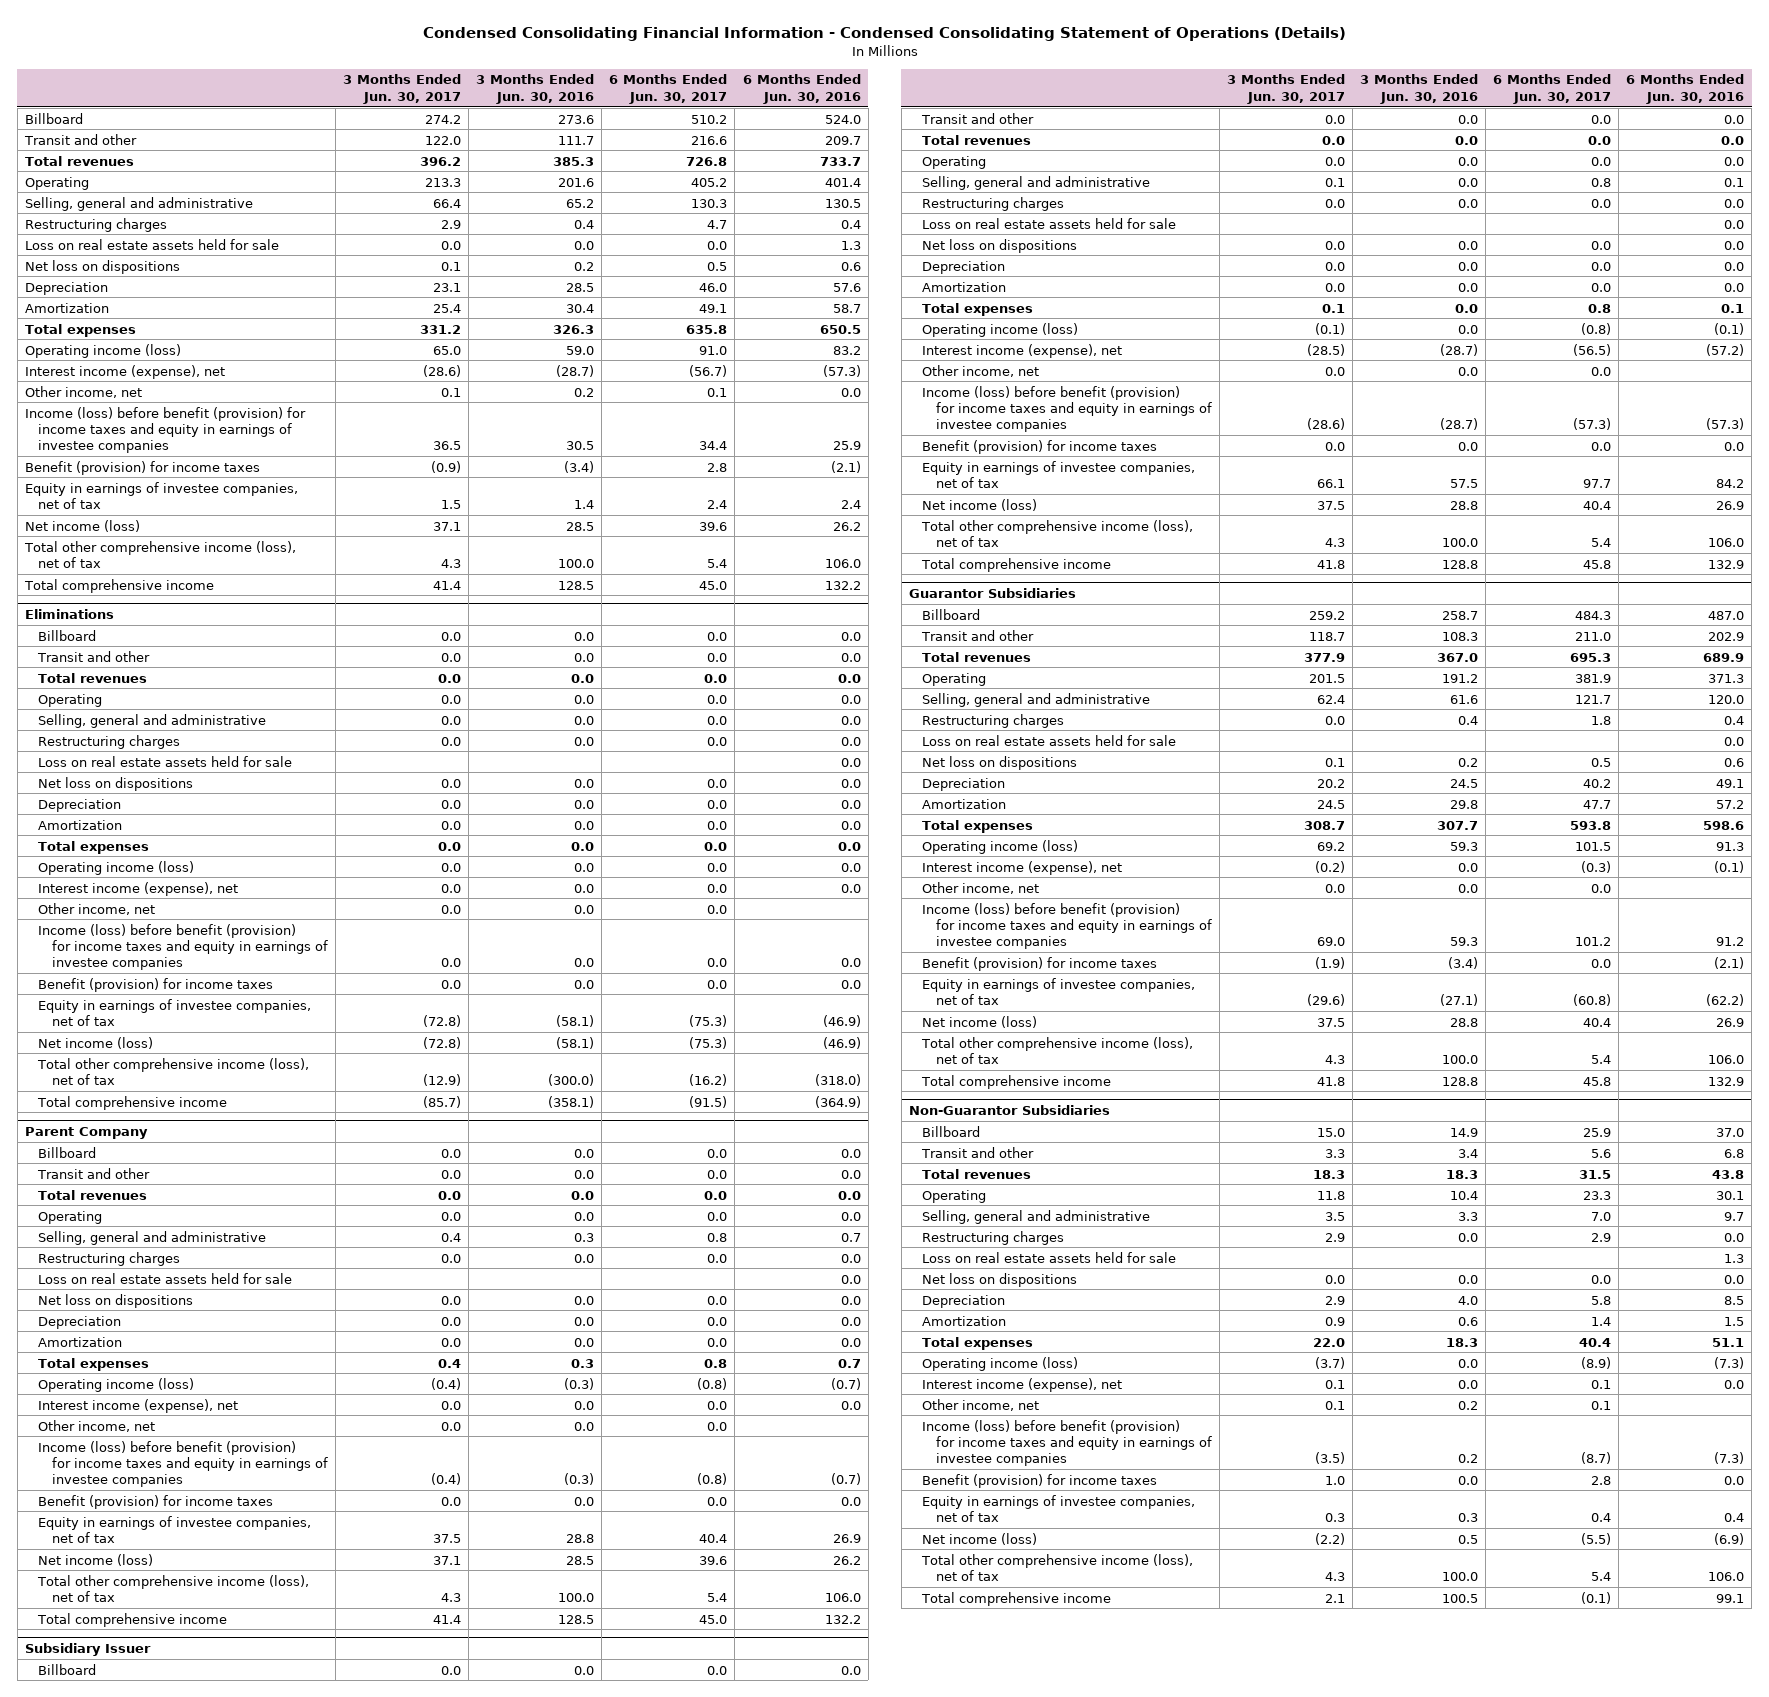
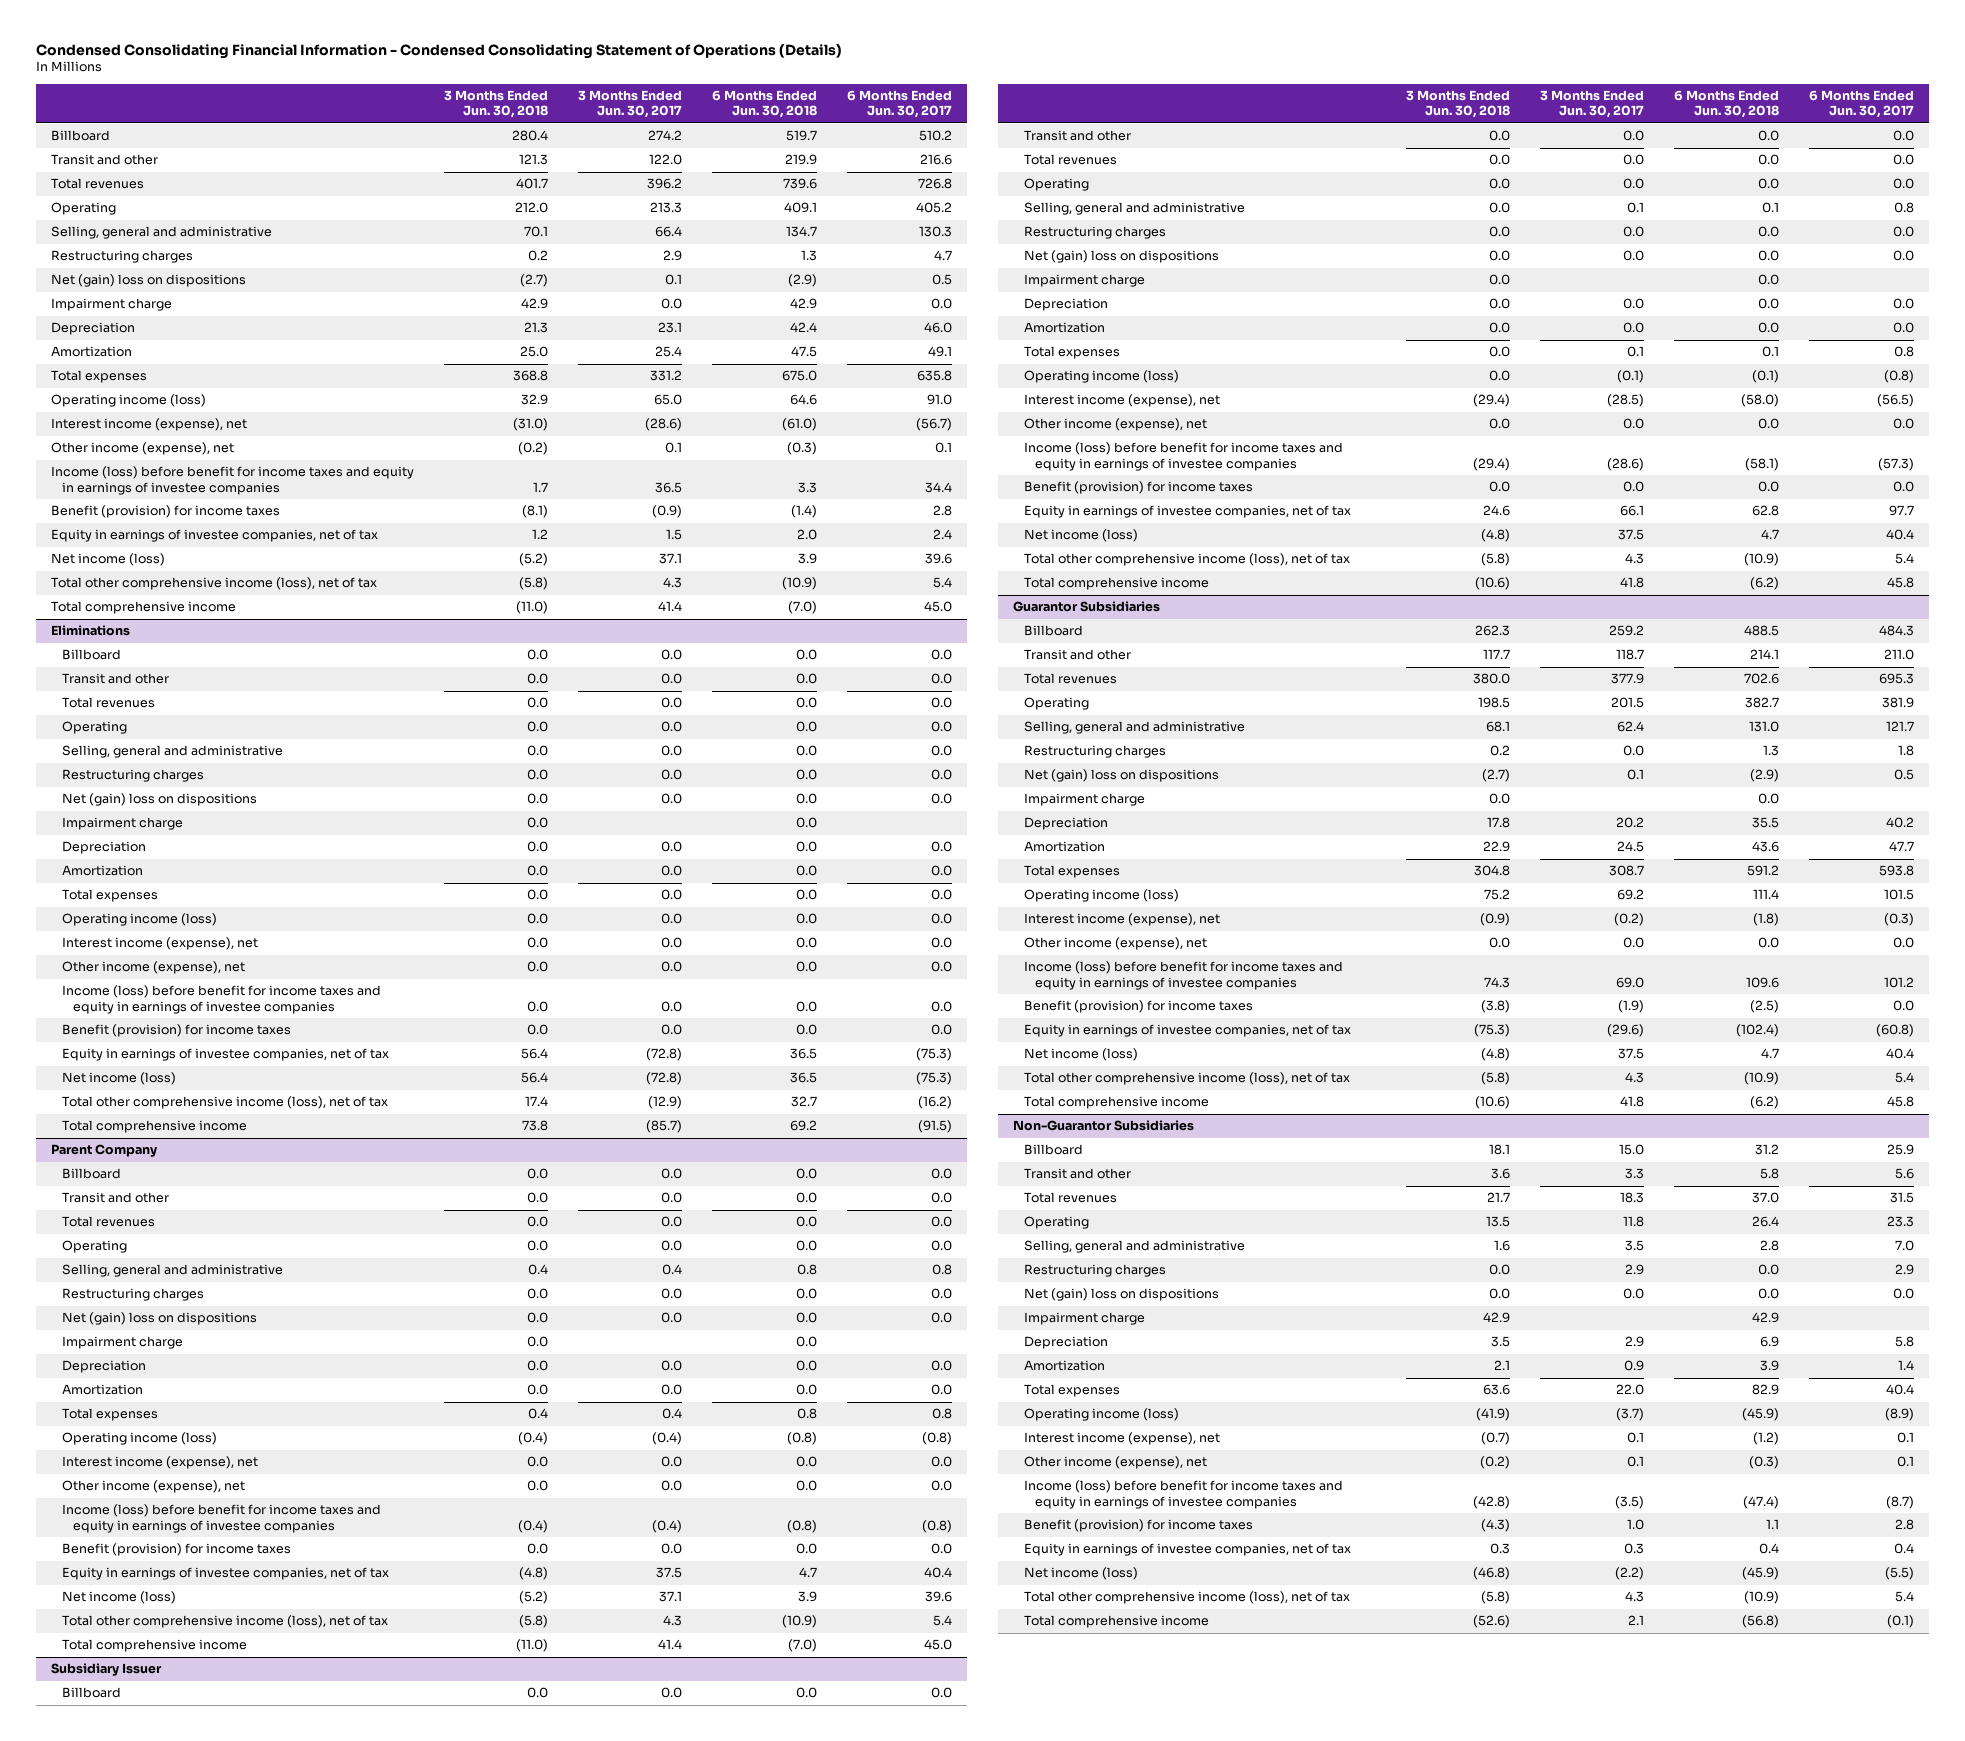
- | 3 Months Ended Jun. 30, 2017 | 3 Months Ended Jun. 30, 2016 | 6 Months Ended Jun. 30, 2017 | 6 Months Ended Jun. 30, 2016
+ | 3 Months Ended Jun. 30, 2018 | 3 Months Ended Jun. 30, 2017 | 6 Months Ended Jun. 30, 2018 | 6 Months Ended Jun. 30, 2017
- Loss on real estate assets held for sale | 0.0 | 0.0 | 0.0 | 1.3
- Net loss on dispositions | 0.1 | 0.2 | 0.5 | 0.6
+ Net (gain) loss on dispositions | (2.7) | 0.1 | (2.9) | 0.5
+ Impairment charge | 42.9 | 0.0 | 42.9 | 0.0
- Other income, net | 0.1 | 0.2 | 0.1 | 0.0
- Income (loss) before benefit (provision) for income taxes and equity in earnings of investee companies | 36.5 | 30.5 | 34.4 | 25.9
+ Other income (expense), net | (0.2) | 0.1 | (0.3) | 0.1
+ Income (loss) before benefit for income taxes and equity in earnings of investee companies | 1.7 | 36.5 | 3.3 | 34.4
@ Eliminations
- Loss on real estate assets held for sale | | | | 0.0
- Net loss on dispositions | 0.0 | 0.0 | 0.0 | 0.0
+ Net (gain) loss on dispositions | 0.0 | 0.0 | 0.0 | 0.0
+ Impairment charge | 0.0 | | 0.0 |
- Other income, net | 0.0 | 0.0 | 0.0 |
- Income (loss) before benefit (provision) for income taxes and equity in earnings of investee companies | 0.0 | 0.0 | 0.0 | 0.0
+ Other income (expense), net | 0.0 | 0.0 | 0.0 | 0.0
+ Income (loss) before benefit for income taxes and equity in earnings of investee companies | 0.0 | 0.0 | 0.0 | 0.0
@ Parent Company
- Loss on real estate assets held for sale | | | | 0.0
- Net loss on dispositions | 0.0 | 0.0 | 0.0 | 0.0
+ Net (gain) loss on dispositions | 0.0 | 0.0 | 0.0 | 0.0
+ Impairment charge | 0.0 | | 0.0 |
- Other income, net | 0.0 | 0.0 | 0.0 |
- Income (loss) before benefit (provision) for income taxes and equity in earnings of investee companies | (0.4) | (0.3) | (0.8) | (0.7)
+ Other income (expense), net | 0.0 | 0.0 | 0.0 | 0.0
+ Income (loss) before benefit for income taxes and equity in earnings of investee companies | (0.4) | (0.4) | (0.8) | (0.8)
@ Subsidiary Issuer
- Loss on real estate assets held for sale | | | | 0.0
- Net loss on dispositions | 0.0 | 0.0 | 0.0 | 0.0
+ Net (gain) loss on dispositions | 0.0 | 0.0 | 0.0 | 0.0
+ Impairment charge | 0.0 | | 0.0 |
- Other income, net | 0.0 | 0.0 | 0.0 |
- Income (loss) before benefit (provision) for income taxes and equity in earnings of investee companies | (28.6) | (28.7) | (57.3) | (57.3)
+ Other income (expense), net | 0.0 | 0.0 | 0.0 | 0.0
+ Income (loss) before benefit for income taxes and equity in earnings of investee companies | (29.4) | (28.6) | (58.1) | (57.3)
@ Guarantor Subsidiaries
- Loss on real estate assets held for sale | | | | 0.0
- Net loss on dispositions | 0.1 | 0.2 | 0.5 | 0.6
+ Net (gain) loss on dispositions | (2.7) | 0.1 | (2.9) | 0.5
+ Impairment charge | 0.0 | | 0.0 |
- Other income, net | 0.0 | 0.0 | 0.0 |
- Income (loss) before benefit (provision) for income taxes and equity in earnings of investee companies | 69.0 | 59.3 | 101.2 | 91.2
+ Other income (expense), net | 0.0 | 0.0 | 0.0 | 0.0
+ Income (loss) before benefit for income taxes and equity in earnings of investee companies | 74.3 | 69.0 | 109.6 | 101.2
@ Non-Guarantor Subsidiaries
- Loss on real estate assets held for sale | | | | 1.3
- Net loss on dispositions | 0.0 | 0.0 | 0.0 | 0.0
+ Net (gain) loss on dispositions | 0.0 | 0.0 | 0.0 | 0.0
+ Impairment charge | 42.9 | | 42.9 |
- Other income, net | 0.1 | 0.2 | 0.1 |
- Income (loss) before benefit (provision) for income taxes and equity in earnings of investee companies | (3.5) | 0.2 | (8.7) | (7.3)
+ Other income (expense), net | (0.2) | 0.1 | (0.3) | 0.1
+ Income (loss) before benefit for income taxes and equity in earnings of investee companies | (42.8) | (3.5) | (47.4) | (8.7)

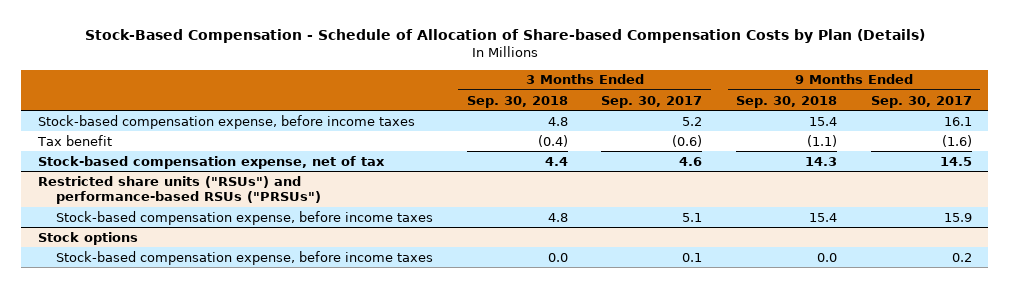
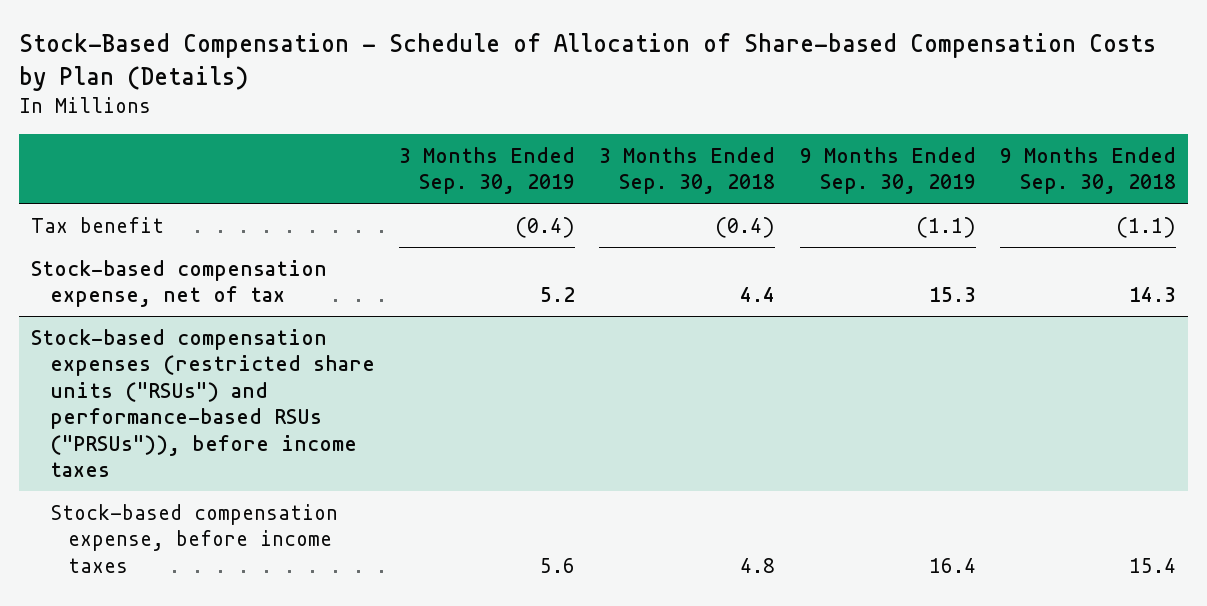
- | 3 Months Ended Sep. 30, 2018 | 3 Months Ended Sep. 30, 2017 | 9 Months Ended Sep. 30, 2018 | 9 Months Ended Sep. 30, 2017
+ | 3 Months Ended Sep. 30, 2019 | 3 Months Ended Sep. 30, 2018 | 9 Months Ended Sep. 30, 2019 | 9 Months Ended Sep. 30, 2018
- Stock-based compensation expense, before income taxes | 4.8 | 5.2 | 15.4 | 16.1
- Restricted share units ("RSUs") and performance-based RSUs ("PRSUs")
+ Stock-based compensation expenses (restricted share units ("RSUs") and performance-based RSUs ("PRSUs")), before income taxes
- Stock options
- Stock-based compensation expense, before income taxes | 0.0 | 0.1 | 0.0 | 0.2

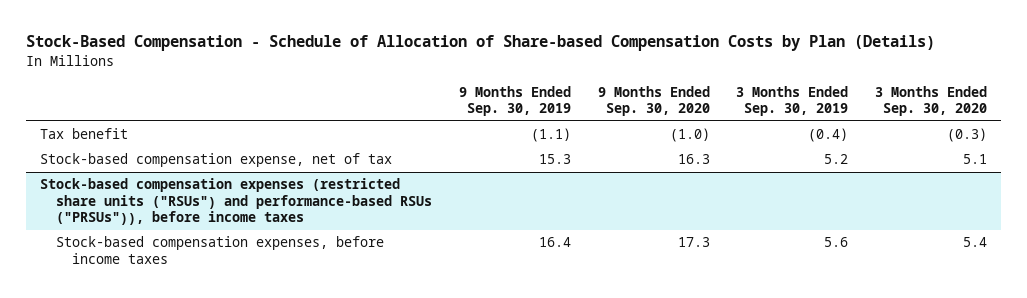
- | 3 Months Ended Sep. 30, 2019 | 3 Months Ended Sep. 30, 2018 | 9 Months Ended Sep. 30, 2019 | 9 Months Ended Sep. 30, 2018
+ | 9 Months Ended Sep. 30, 2019 | 9 Months Ended Sep. 30, 2020 | 3 Months Ended Sep. 30, 2019 | 3 Months Ended Sep. 30, 2020
@ Stock-based compensation expenses (restricted share units ("RSUs") and performance-based RSUs ("PRSUs")), before income taxes
- Stock-based compensation expense, before income taxes | 5.6 | 4.8 | 16.4 | 15.4
+ Stock-based compensation expenses, before income taxes | 16.4 | 17.3 | 5.6 | 5.4

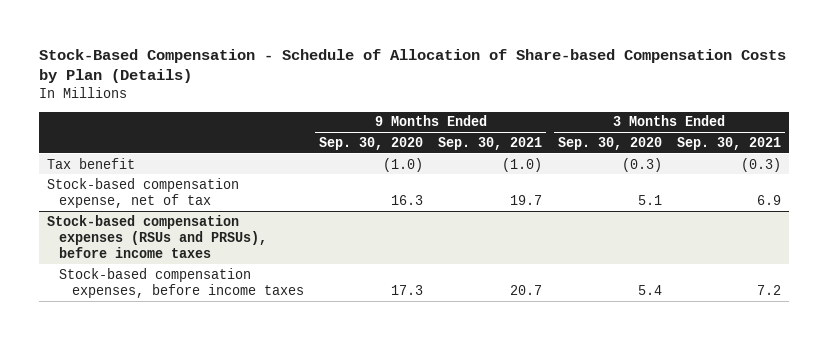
- | 9 Months Ended Sep. 30, 2019 | 9 Months Ended Sep. 30, 2020 | 3 Months Ended Sep. 30, 2019 | 3 Months Ended Sep. 30, 2020
+ | 9 Months Ended Sep. 30, 2020 | 9 Months Ended Sep. 30, 2021 | 3 Months Ended Sep. 30, 2020 | 3 Months Ended Sep. 30, 2021
- Stock-based compensation expenses (restricted share units ("RSUs") and performance-based RSUs ("PRSUs")), before income taxes
+ Stock-based compensation expenses (RSUs and PRSUs), before income taxes

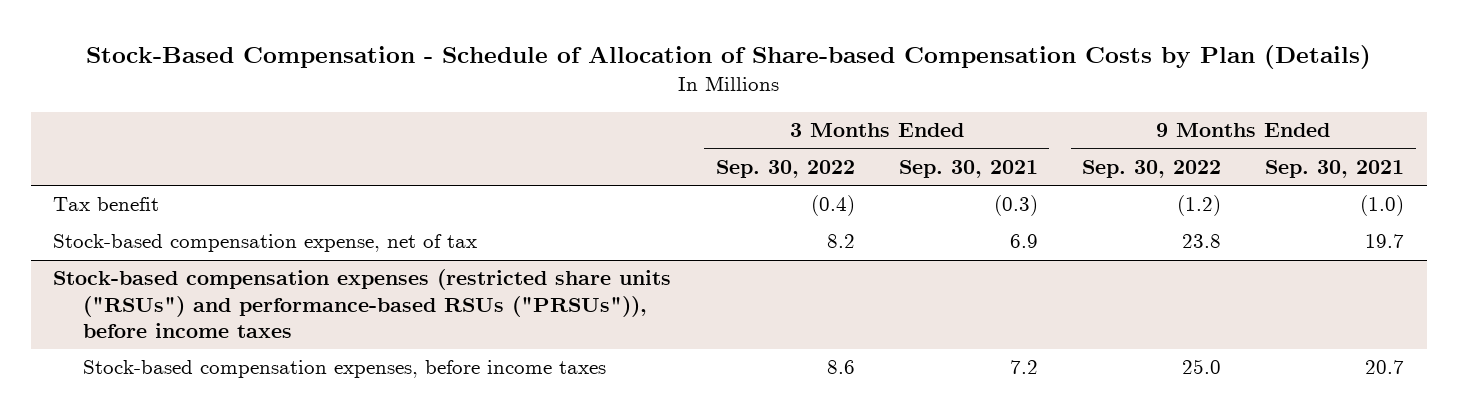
- | 9 Months Ended Sep. 30, 2020 | 9 Months Ended Sep. 30, 2021 | 3 Months Ended Sep. 30, 2020 | 3 Months Ended Sep. 30, 2021
+ | 3 Months Ended Sep. 30, 2022 | 3 Months Ended Sep. 30, 2021 | 9 Months Ended Sep. 30, 2022 | 9 Months Ended Sep. 30, 2021
- Stock-based compensation expenses (RSUs and PRSUs), before income taxes
+ Stock-based compensation expenses (restricted share units ("RSUs") and performance-based RSUs ("PRSUs")), before income taxes

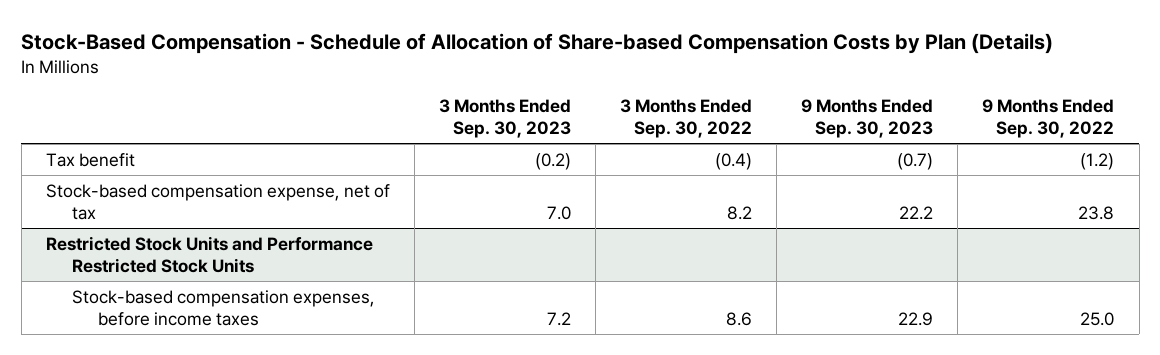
- | 3 Months Ended Sep. 30, 2022 | 3 Months Ended Sep. 30, 2021 | 9 Months Ended Sep. 30, 2022 | 9 Months Ended Sep. 30, 2021
+ | 3 Months Ended Sep. 30, 2023 | 3 Months Ended Sep. 30, 2022 | 9 Months Ended Sep. 30, 2023 | 9 Months Ended Sep. 30, 2022
- Stock-based compensation expenses (restricted share units ("RSUs") and performance-based RSUs ("PRSUs")), before income taxes
+ Restricted Stock Units and Performance Restricted Stock Units

